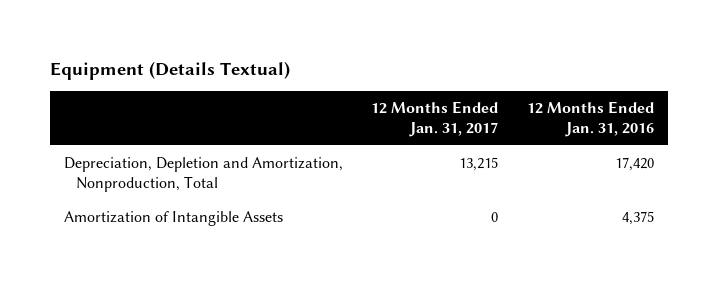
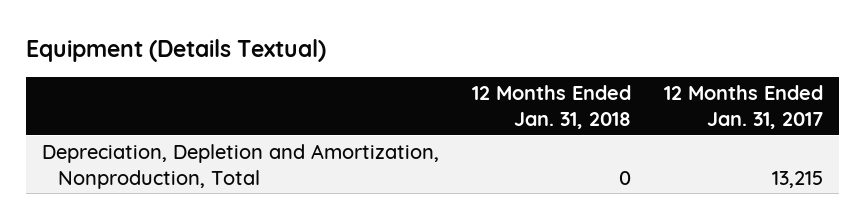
- | 12 Months Ended Jan. 31, 2017 | 12 Months Ended Jan. 31, 2016
+ | 12 Months Ended Jan. 31, 2018 | 12 Months Ended Jan. 31, 2017
- Amortization of Intangible Assets | 0 | 4,375

